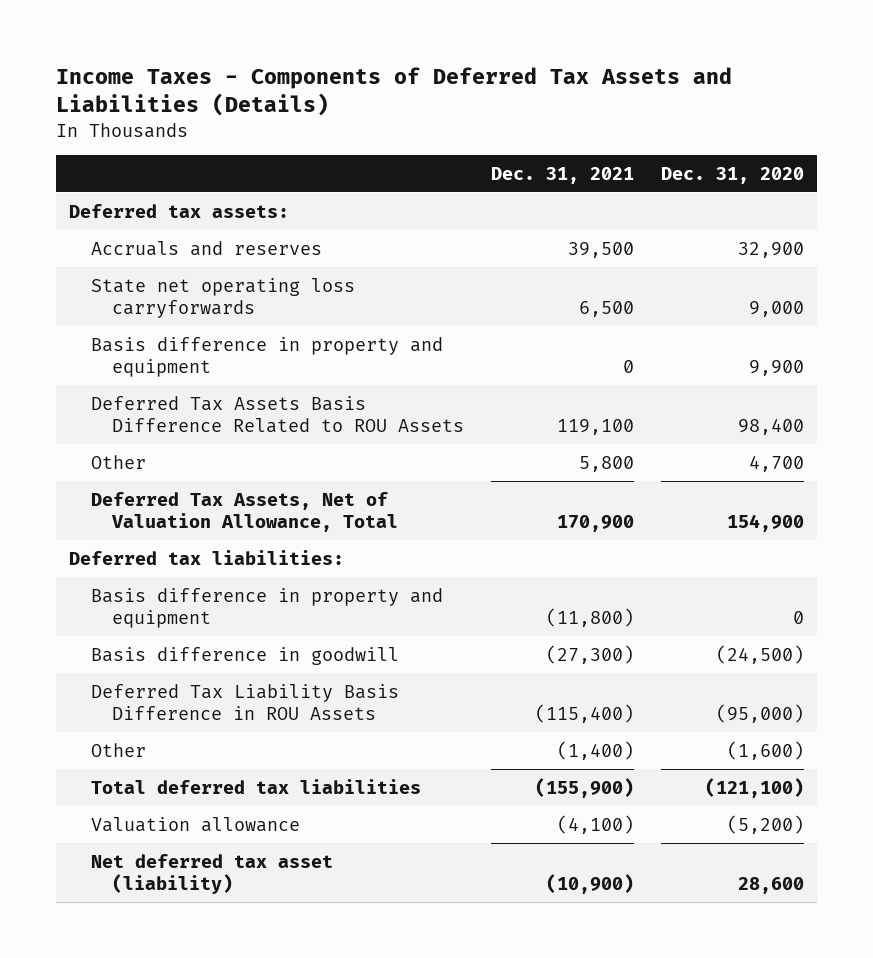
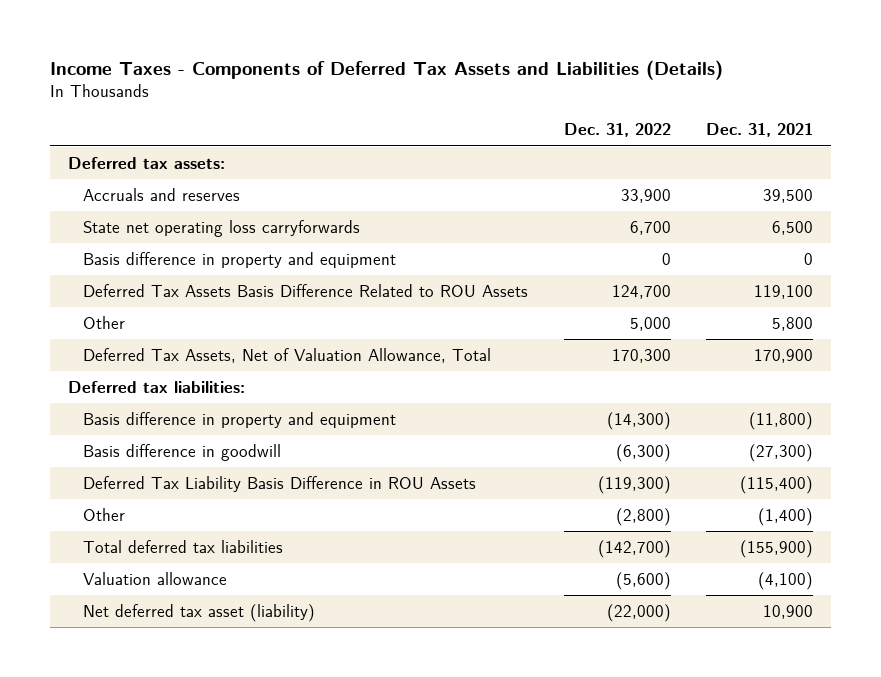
- | Dec. 31, 2021 | Dec. 31, 2020
+ | Dec. 31, 2022 | Dec. 31, 2021
- Net deferred tax asset (liability) | (10,900) | 28,600
+ Net deferred tax asset (liability) | (22,000) | 10,900

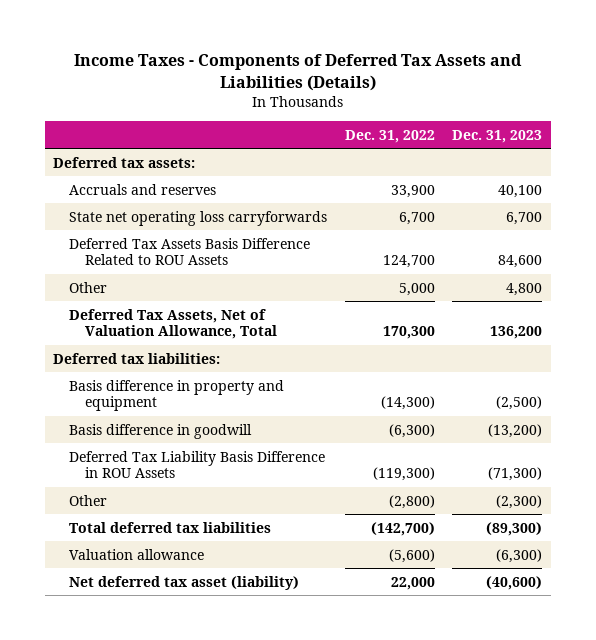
- | Dec. 31, 2022 | Dec. 31, 2021
+ | Dec. 31, 2022 | Dec. 31, 2023
- Basis difference in property and equipment | 0 | 0
- Net deferred tax asset (liability) | (22,000) | 10,900
+ Net deferred tax asset (liability) | 22,000 | (40,600)

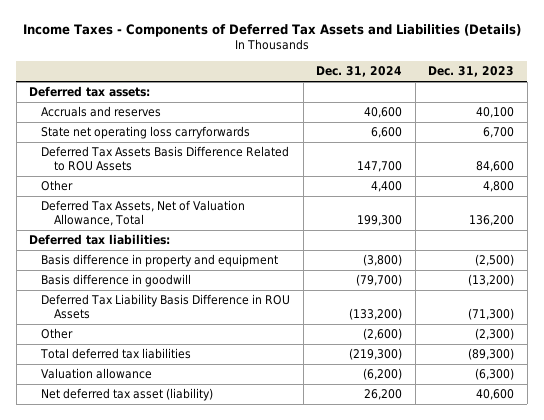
- | Dec. 31, 2022 | Dec. 31, 2023
+ | Dec. 31, 2024 | Dec. 31, 2023
- Net deferred tax asset (liability) | 22,000 | (40,600)
+ Net deferred tax asset (liability) | 26,200 | 40,600

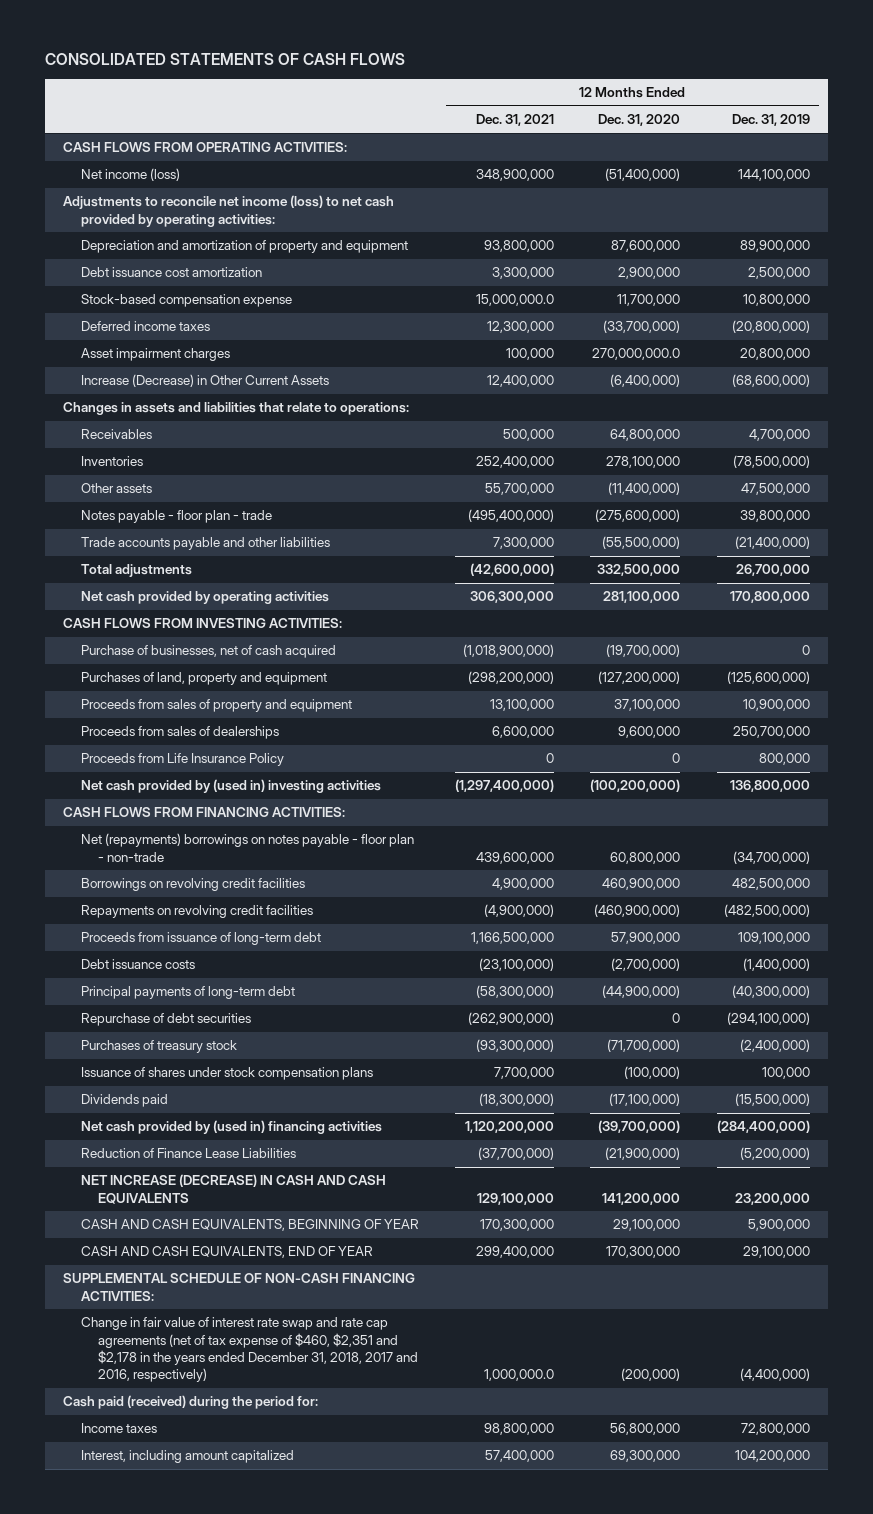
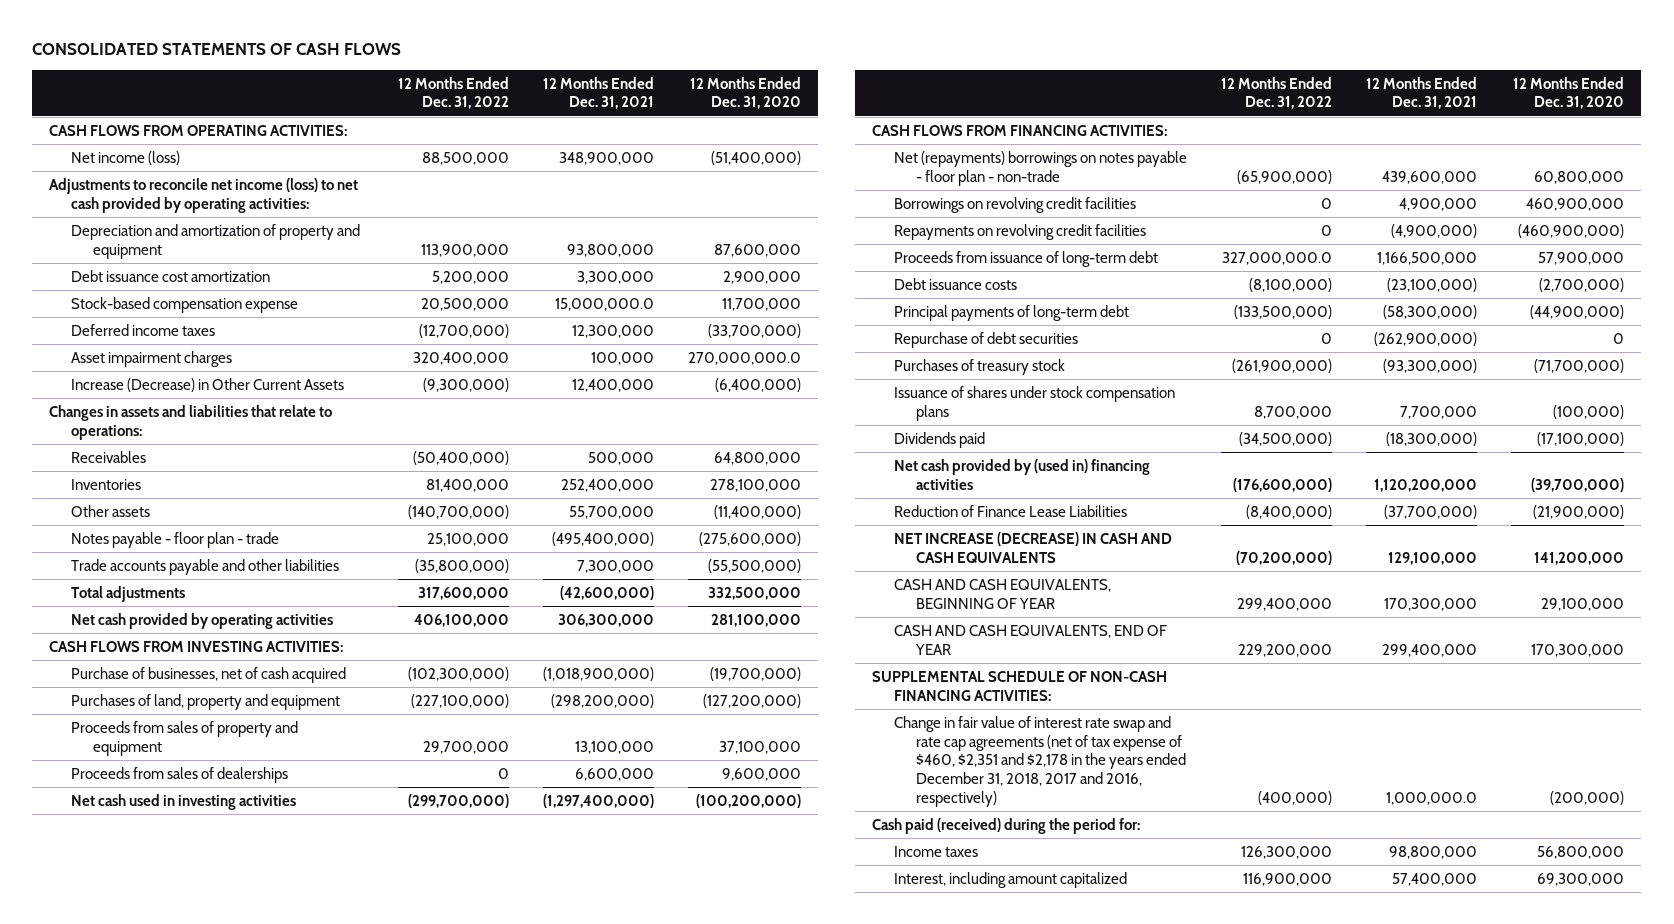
- | 12 Months Ended Dec. 31, 2021 | 12 Months Ended Dec. 31, 2020 | 12 Months Ended Dec. 31, 2019
+ | 12 Months Ended Dec. 31, 2022 | 12 Months Ended Dec. 31, 2021 | 12 Months Ended Dec. 31, 2020
- Proceeds from Life Insurance Policy | 0 | 0 | 800,000
- Net cash provided by (used in) investing activities | (1,297,400,000) | (100,200,000) | 136,800,000
+ Net cash used in investing activities | (299,700,000) | (1,297,400,000) | (100,200,000)

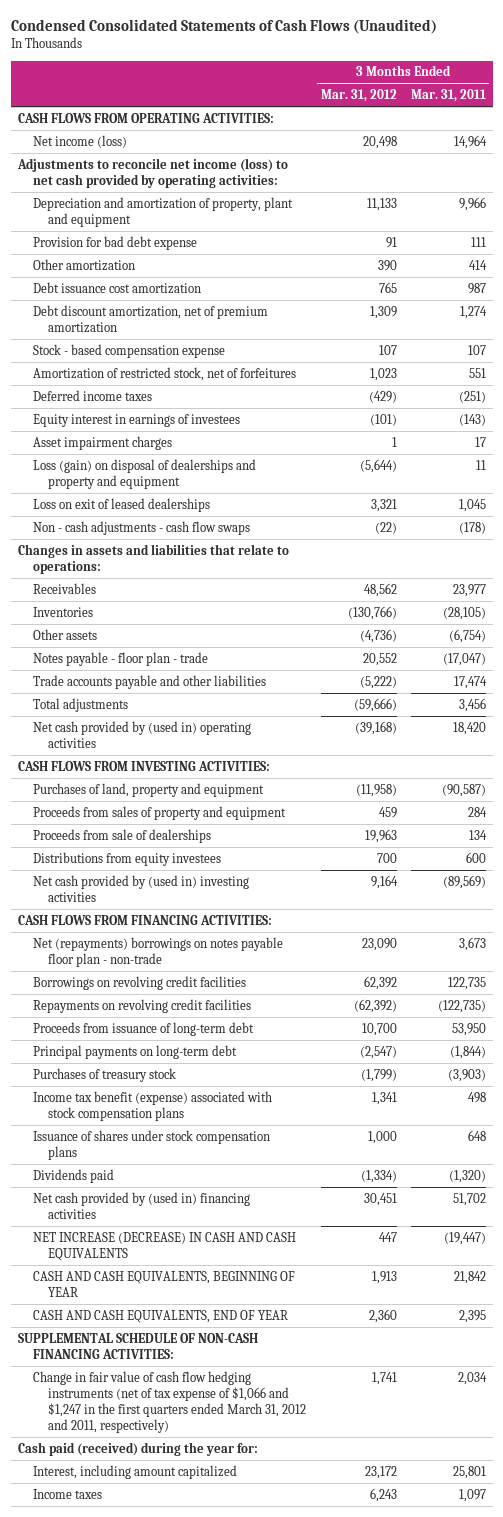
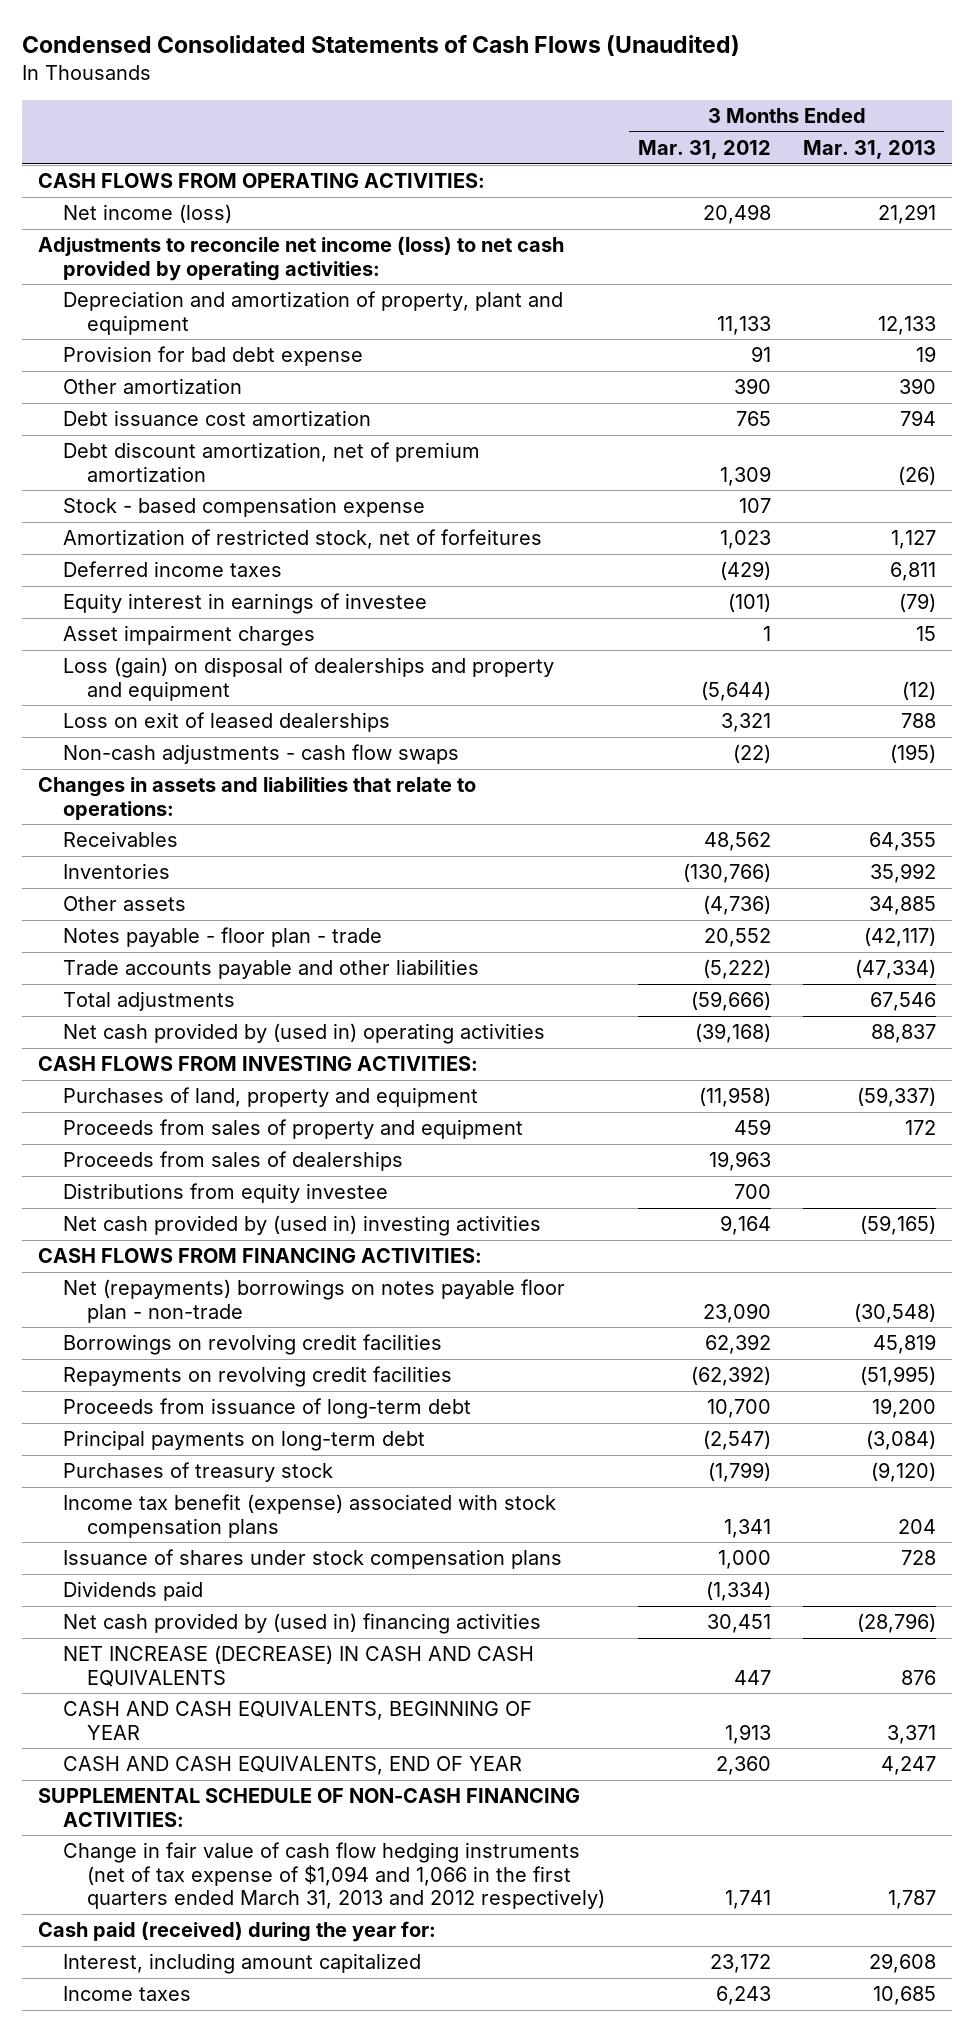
- | 3 Months Ended Mar. 31, 2012 | 3 Months Ended Mar. 31, 2011
+ | 3 Months Ended Mar. 31, 2012 | 3 Months Ended Mar. 31, 2013
- Equity interest in earnings of investees | (101) | (143)
+ Equity interest in earnings of investee | (101) | (79)
- Non - cash adjustments - cash flow swaps | (22) | (178)
+ Non-cash adjustments - cash flow swaps | (22) | (195)
- Proceeds from sale of dealerships | 19,963 | 134
- Distributions from equity investees | 700 | 600
+ Proceeds from sales of dealerships | 19,963 |
+ Distributions from equity investee | 700 |
- Change in fair value of cash flow hedging instruments (net of tax expense of $1,066 and $1,247 in the first quarters ended March 31, 2012 and 2011, respectively) | 1,741 | 2,034
+ Change in fair value of cash flow hedging instruments (net of tax expense of $1,094 and 1,066 in the first quarters ended March 31, 2013 and 2012 respectively) | 1,741 | 1,787

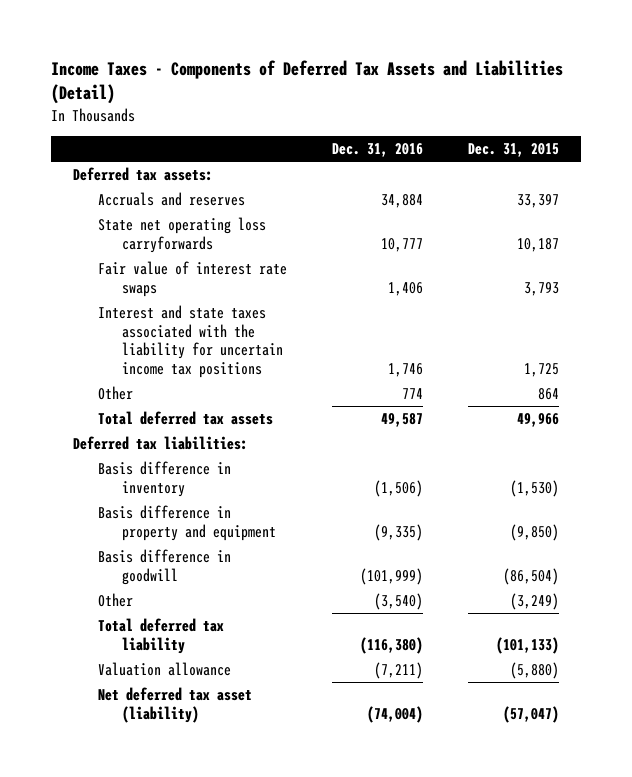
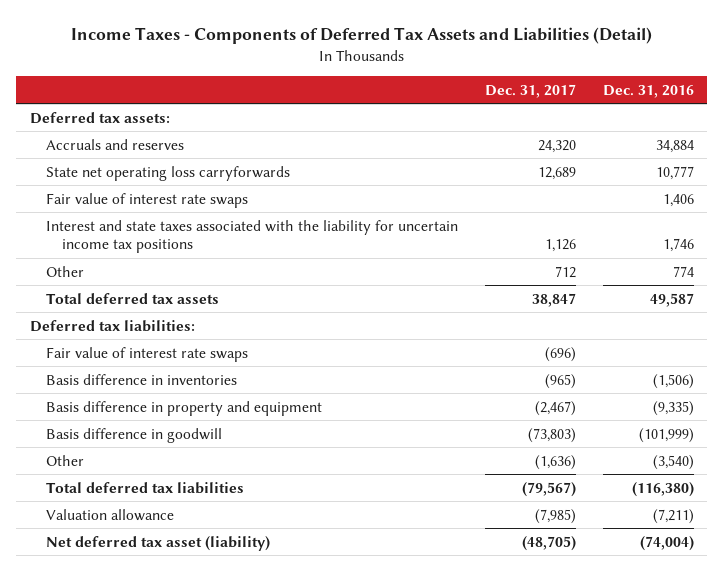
- | Dec. 31, 2016 | Dec. 31, 2015
+ | Dec. 31, 2017 | Dec. 31, 2016
- Basis difference in inventory | (1,506) | (1,530)
+ Fair value of interest rate swaps | (696) |
+ Basis difference in inventories | (965) | (1,506)
- Total deferred tax liability | (116,380) | (101,133)
+ Total deferred tax liabilities | (79,567) | (116,380)

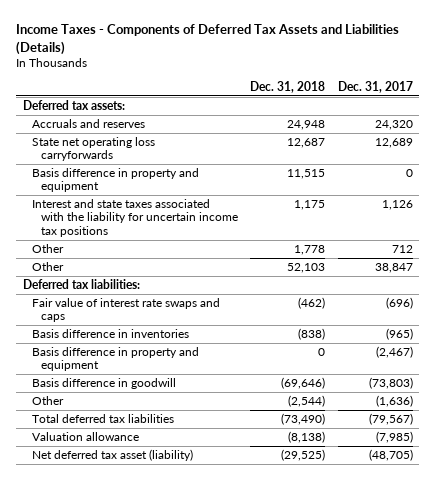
- Income Taxes - Components of Deferred Tax Assets and Liabilities (Detail)
+ Income Taxes - Components of Deferred Tax Assets and Liabilities (Details)
- | Dec. 31, 2017 | Dec. 31, 2016
+ | Dec. 31, 2018 | Dec. 31, 2017
- Fair value of interest rate swaps | | 1,406
+ Basis difference in property and equipment | 11,515 | 0
- Total deferred tax assets | 38,847 | 49,587
+ Other | 52,103 | 38,847
- Fair value of interest rate swaps | (696) |
+ Fair value of interest rate swaps and caps | (462) | (696)

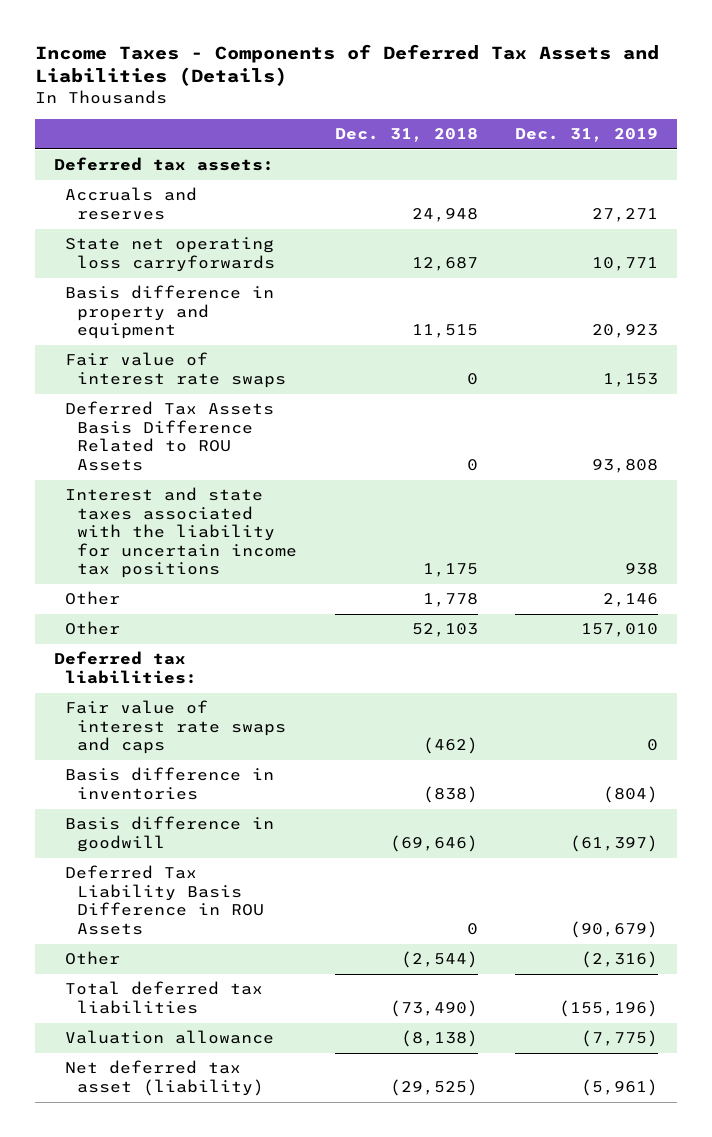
- | Dec. 31, 2018 | Dec. 31, 2017
+ | Dec. 31, 2018 | Dec. 31, 2019
+ Fair value of interest rate swaps | 0 | 1,153
+ Deferred Tax Assets Basis Difference Related to ROU Assets | 0 | 93,808
- Basis difference in property and equipment | 0 | (2,467)
+ Deferred Tax Liability Basis Difference in ROU Assets | 0 | (90,679)

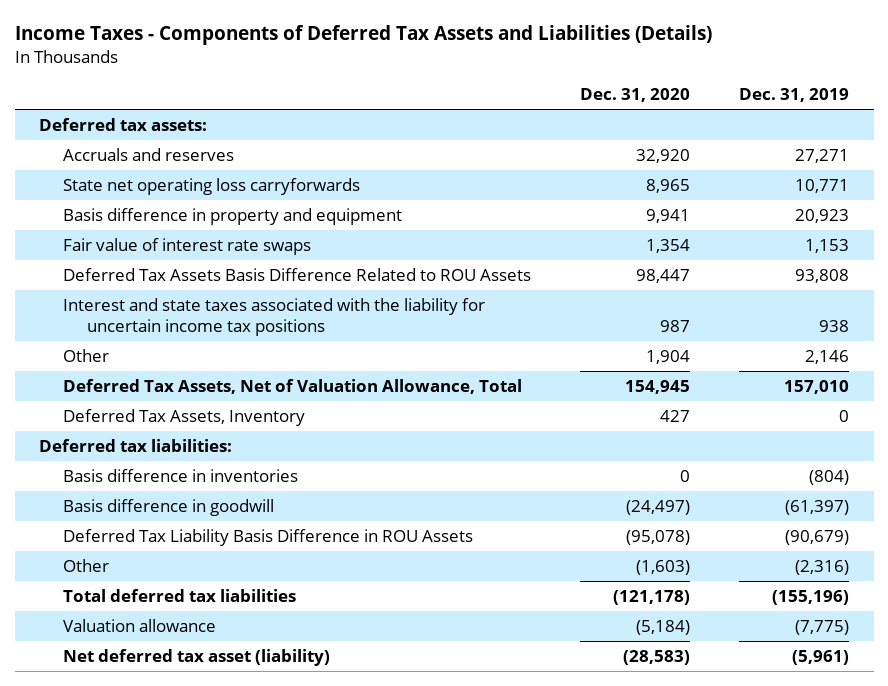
- | Dec. 31, 2018 | Dec. 31, 2019
+ | Dec. 31, 2020 | Dec. 31, 2019
- Other | 52,103 | 157,010
+ Deferred Tax Assets, Net of Valuation Allowance, Total | 154,945 | 157,010
+ Deferred Tax Assets, Inventory | 427 | 0
- Fair value of interest rate swaps and caps | (462) | 0

